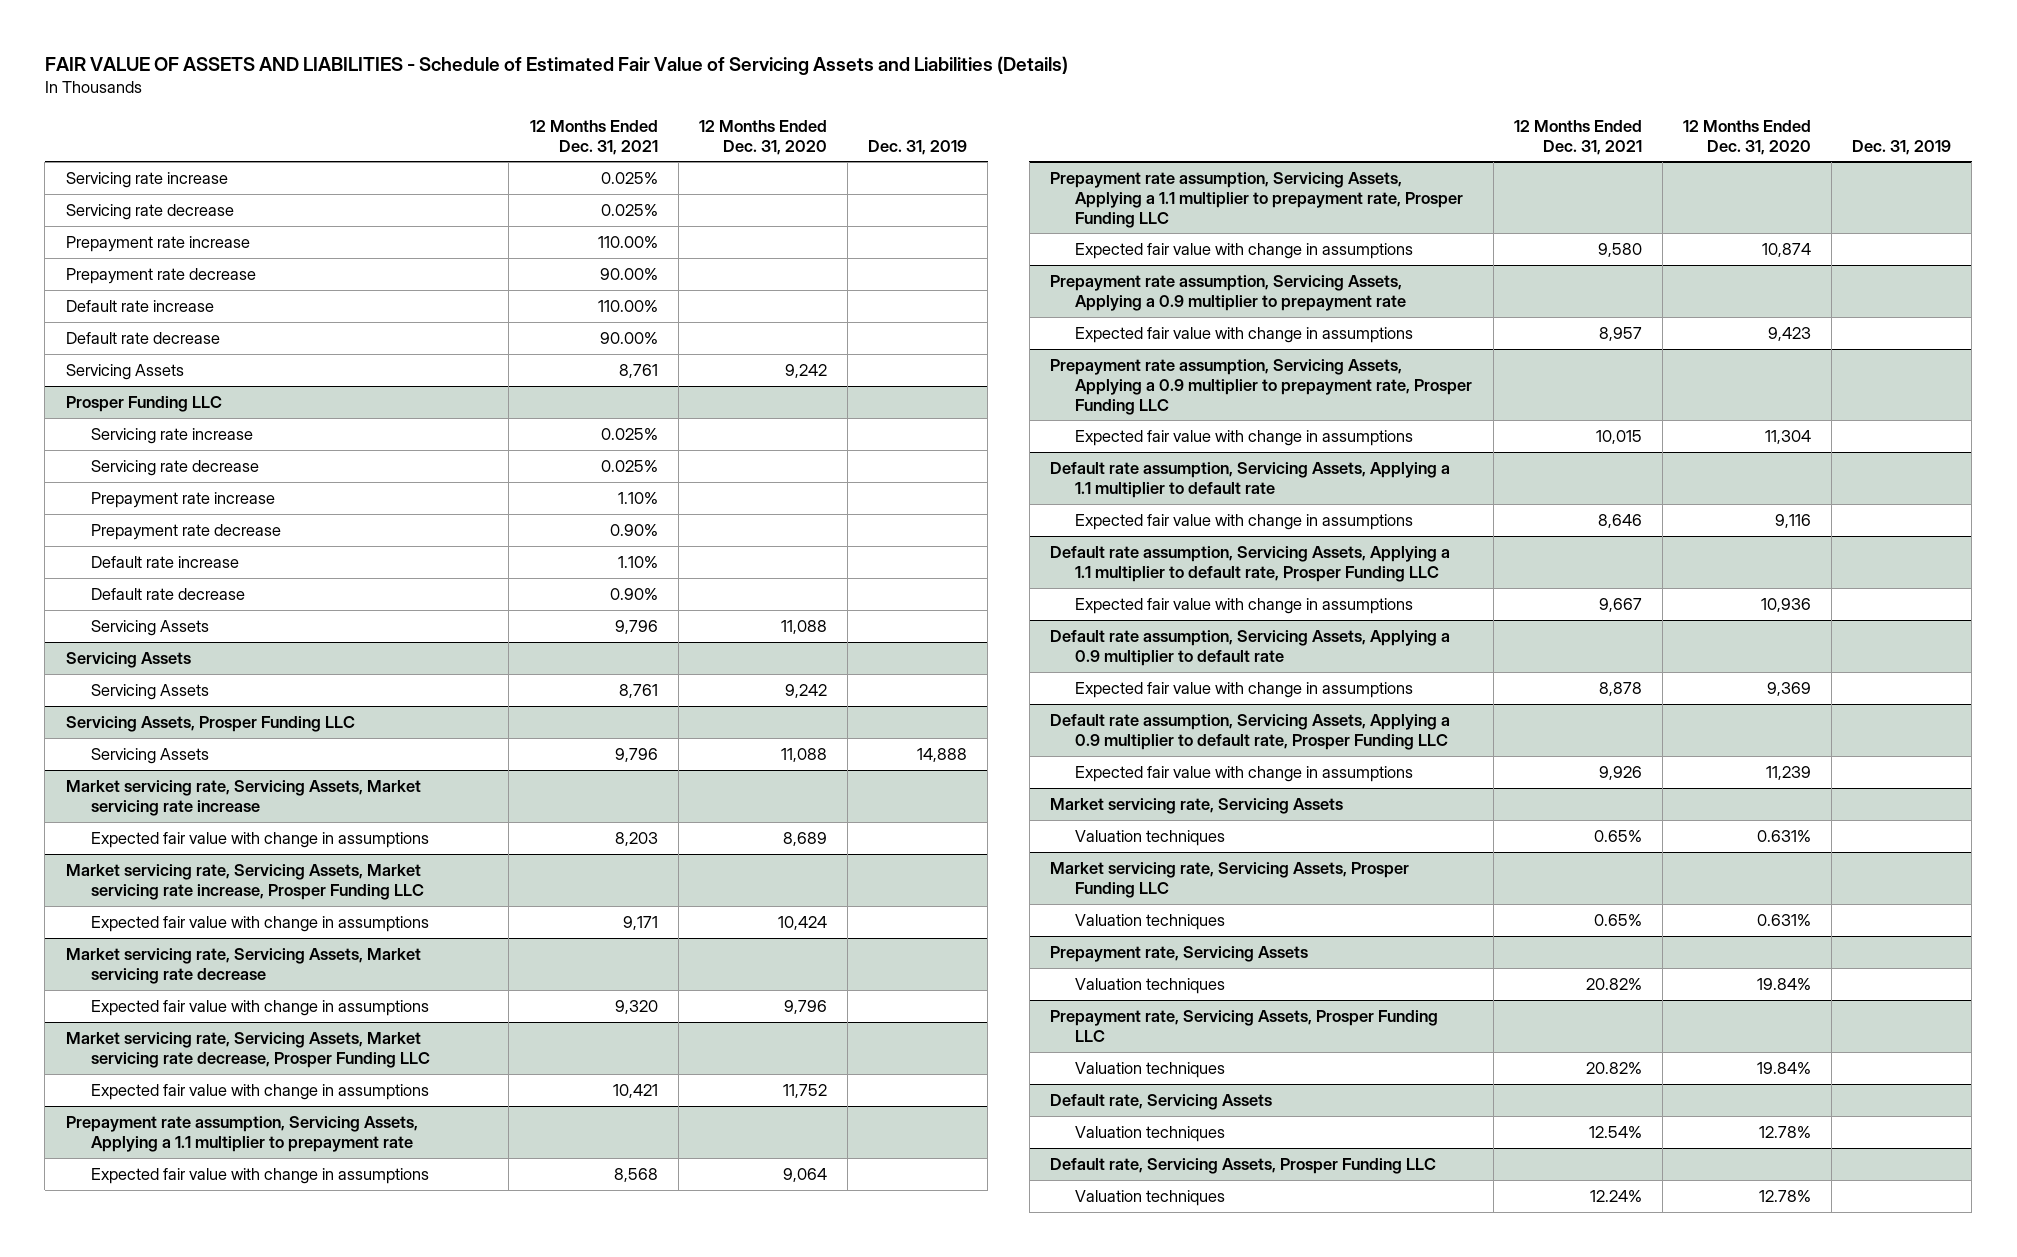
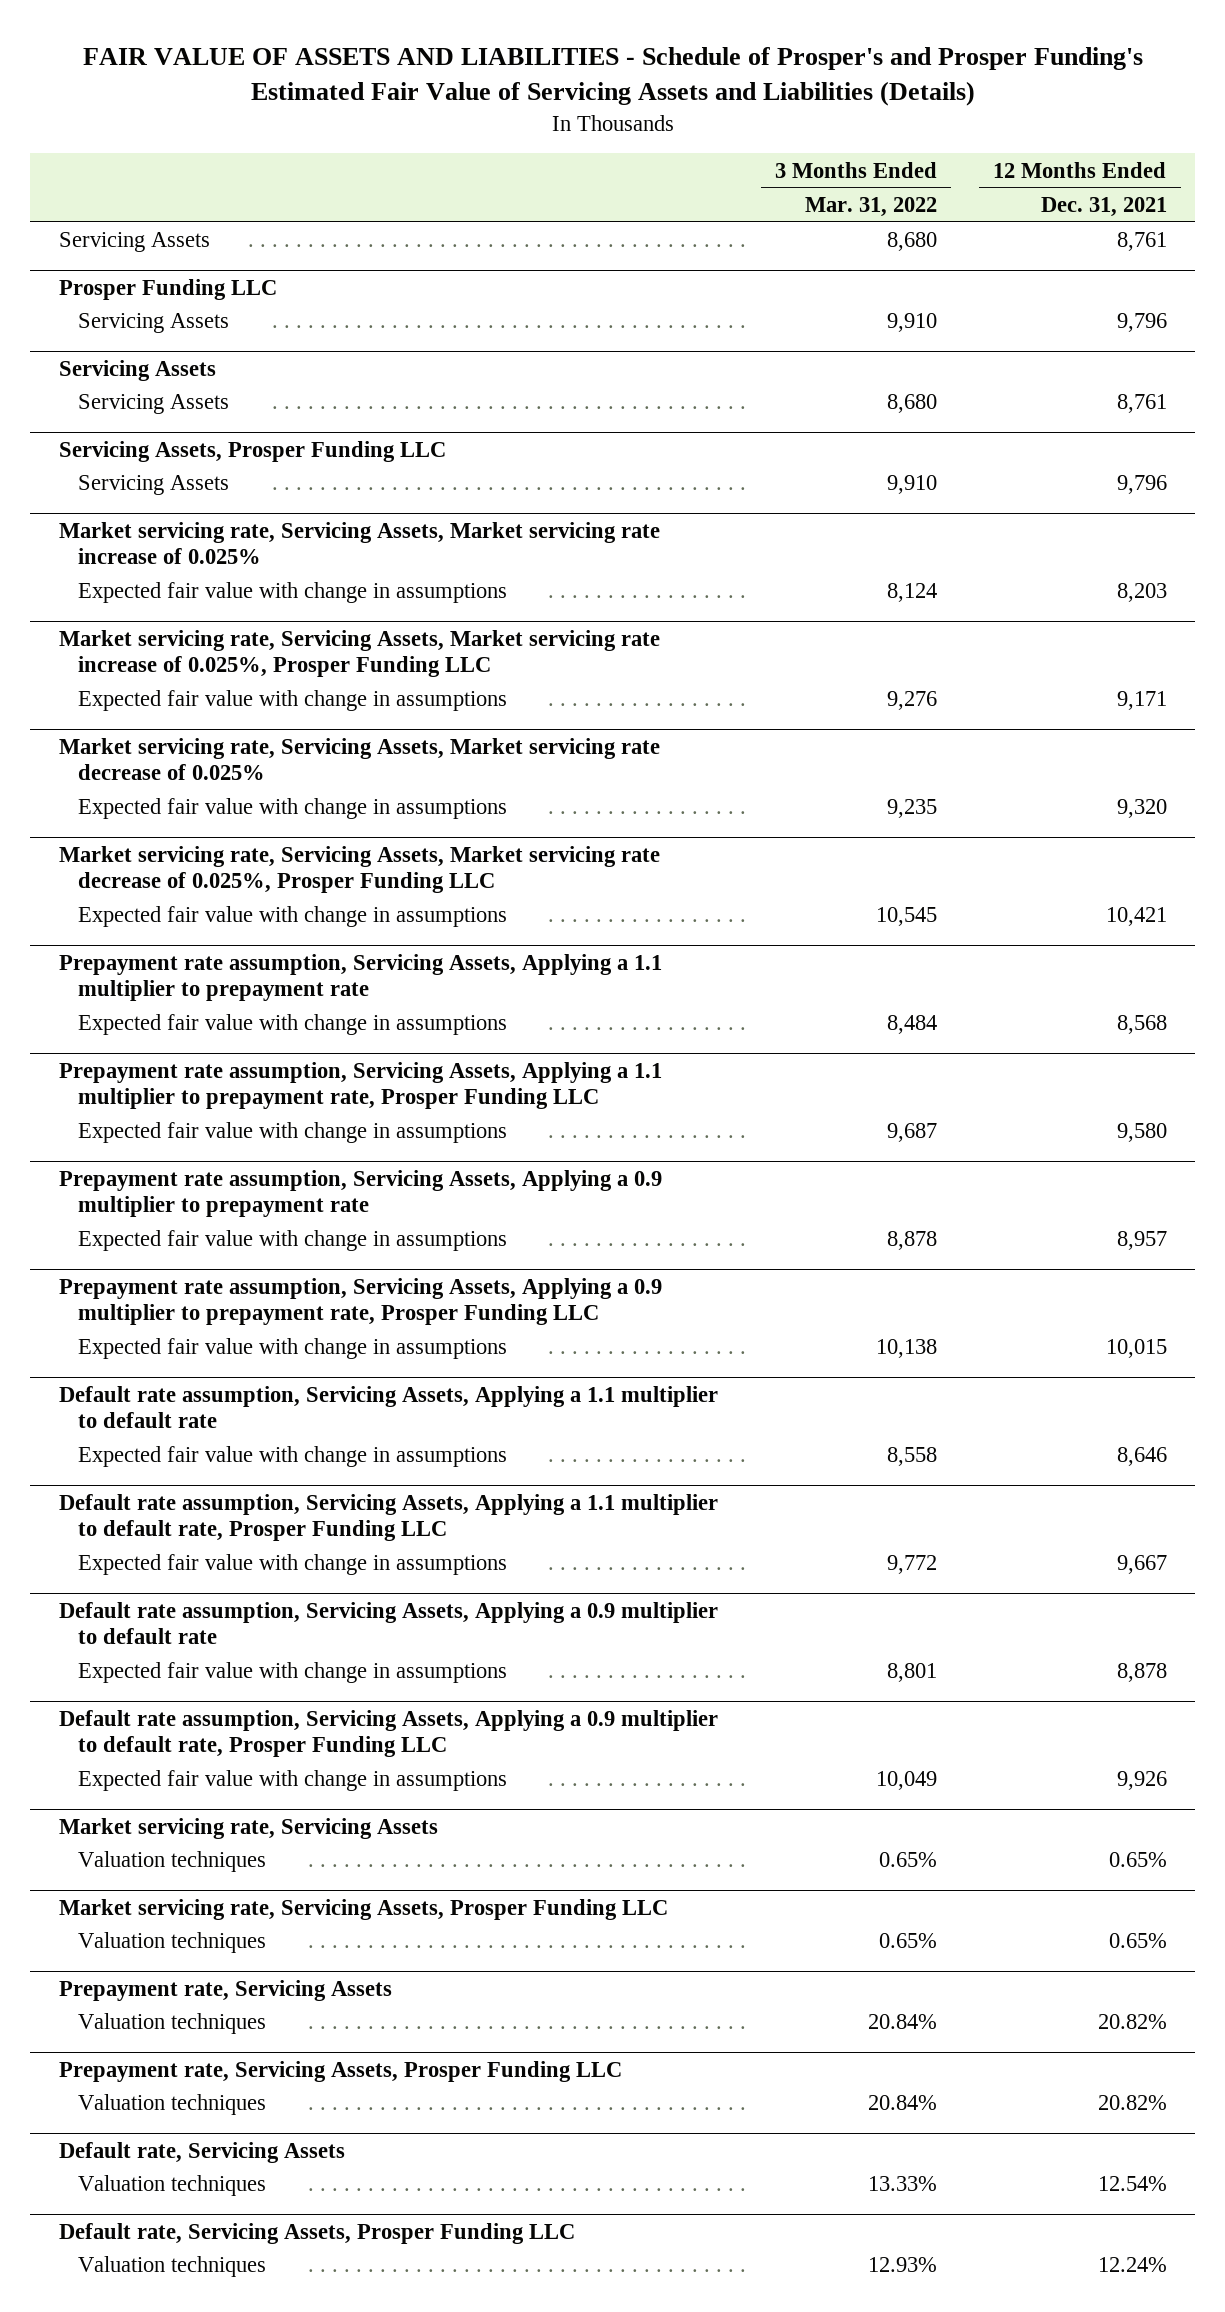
- FAIR VALUE OF ASSETS AND LIABILITIES - Schedule of Estimated Fair Value of Servicing Assets and Liabilities (Details)
+ FAIR VALUE OF ASSETS AND LIABILITIES - Schedule of Prosper's and Prosper Funding's Estimated Fair Value of Servicing Assets and Liabilities (Details)
- | 12 Months Ended Dec. 31, 2021 | 12 Months Ended Dec. 31, 2020 | Dec. 31, 2019
+ | 3 Months Ended Mar. 31, 2022 | 12 Months Ended Dec. 31, 2021
- Servicing rate increase | 0.025% | |
- Servicing rate decrease | 0.025% | |
- Prepayment rate increase | 110.00% | |
- Prepayment rate decrease | 90.00% | |
- Default rate increase | 110.00% | |
- Default rate decrease | 90.00% | |
@ Prosper Funding LLC
- Servicing rate increase | 0.025% | |
- Servicing rate decrease | 0.025% | |
- Prepayment rate increase | 1.10% | |
- Prepayment rate decrease | 0.90% | |
- Default rate increase | 1.10% | |
- Default rate decrease | 0.90% | |
- Market servicing rate, Servicing Assets, Market servicing rate increase
+ Market servicing rate, Servicing Assets, Market servicing rate increase of 0.025%
- Market servicing rate, Servicing Assets, Market servicing rate increase, Prosper Funding LLC
+ Market servicing rate, Servicing Assets, Market servicing rate increase of 0.025%, Prosper Funding LLC
- Market servicing rate, Servicing Assets, Market servicing rate decrease
+ Market servicing rate, Servicing Assets, Market servicing rate decrease of 0.025%
- Market servicing rate, Servicing Assets, Market servicing rate decrease, Prosper Funding LLC
+ Market servicing rate, Servicing Assets, Market servicing rate decrease of 0.025%, Prosper Funding LLC

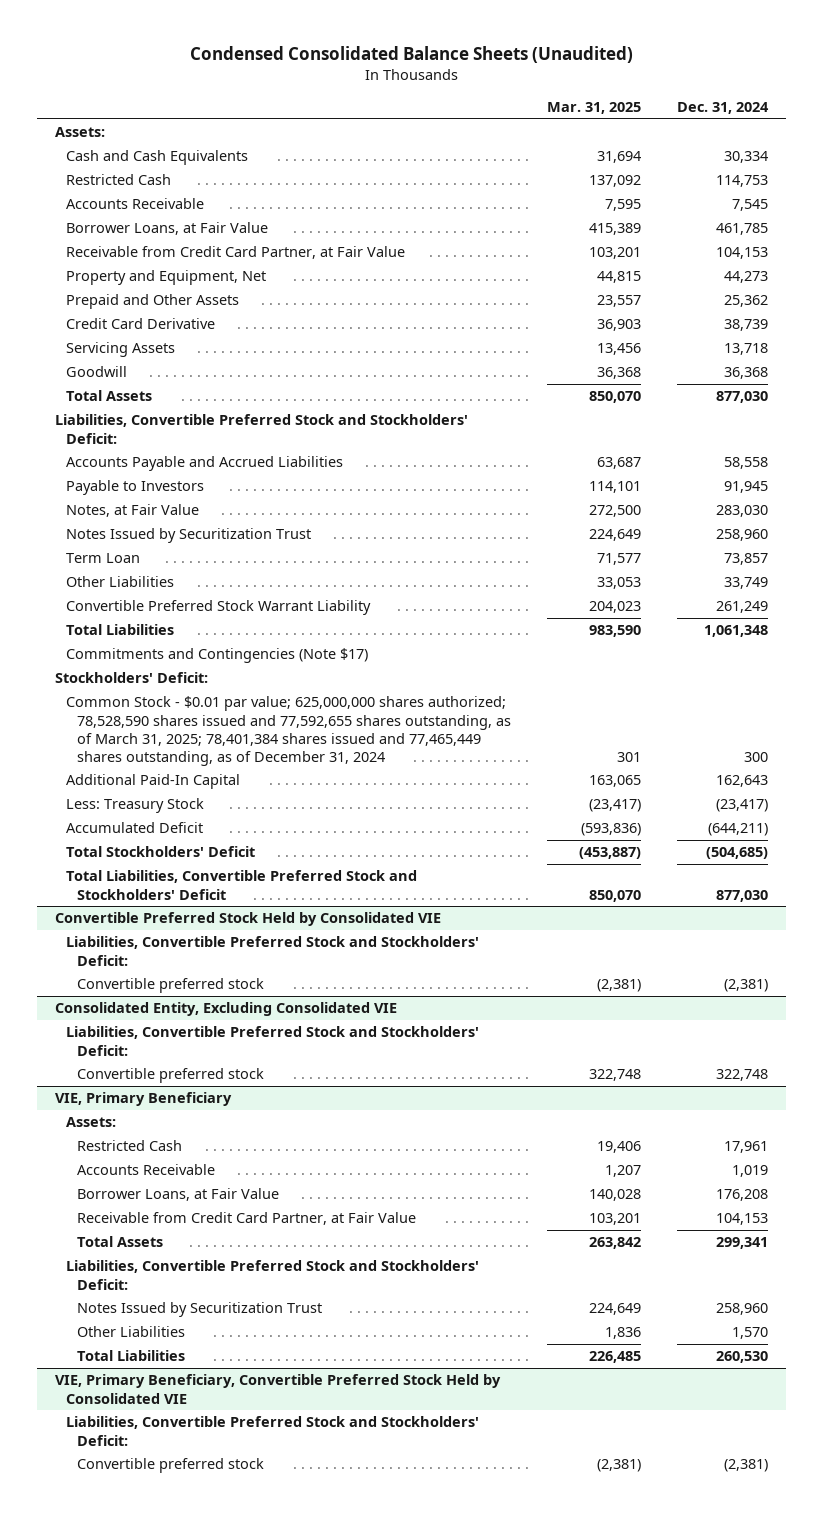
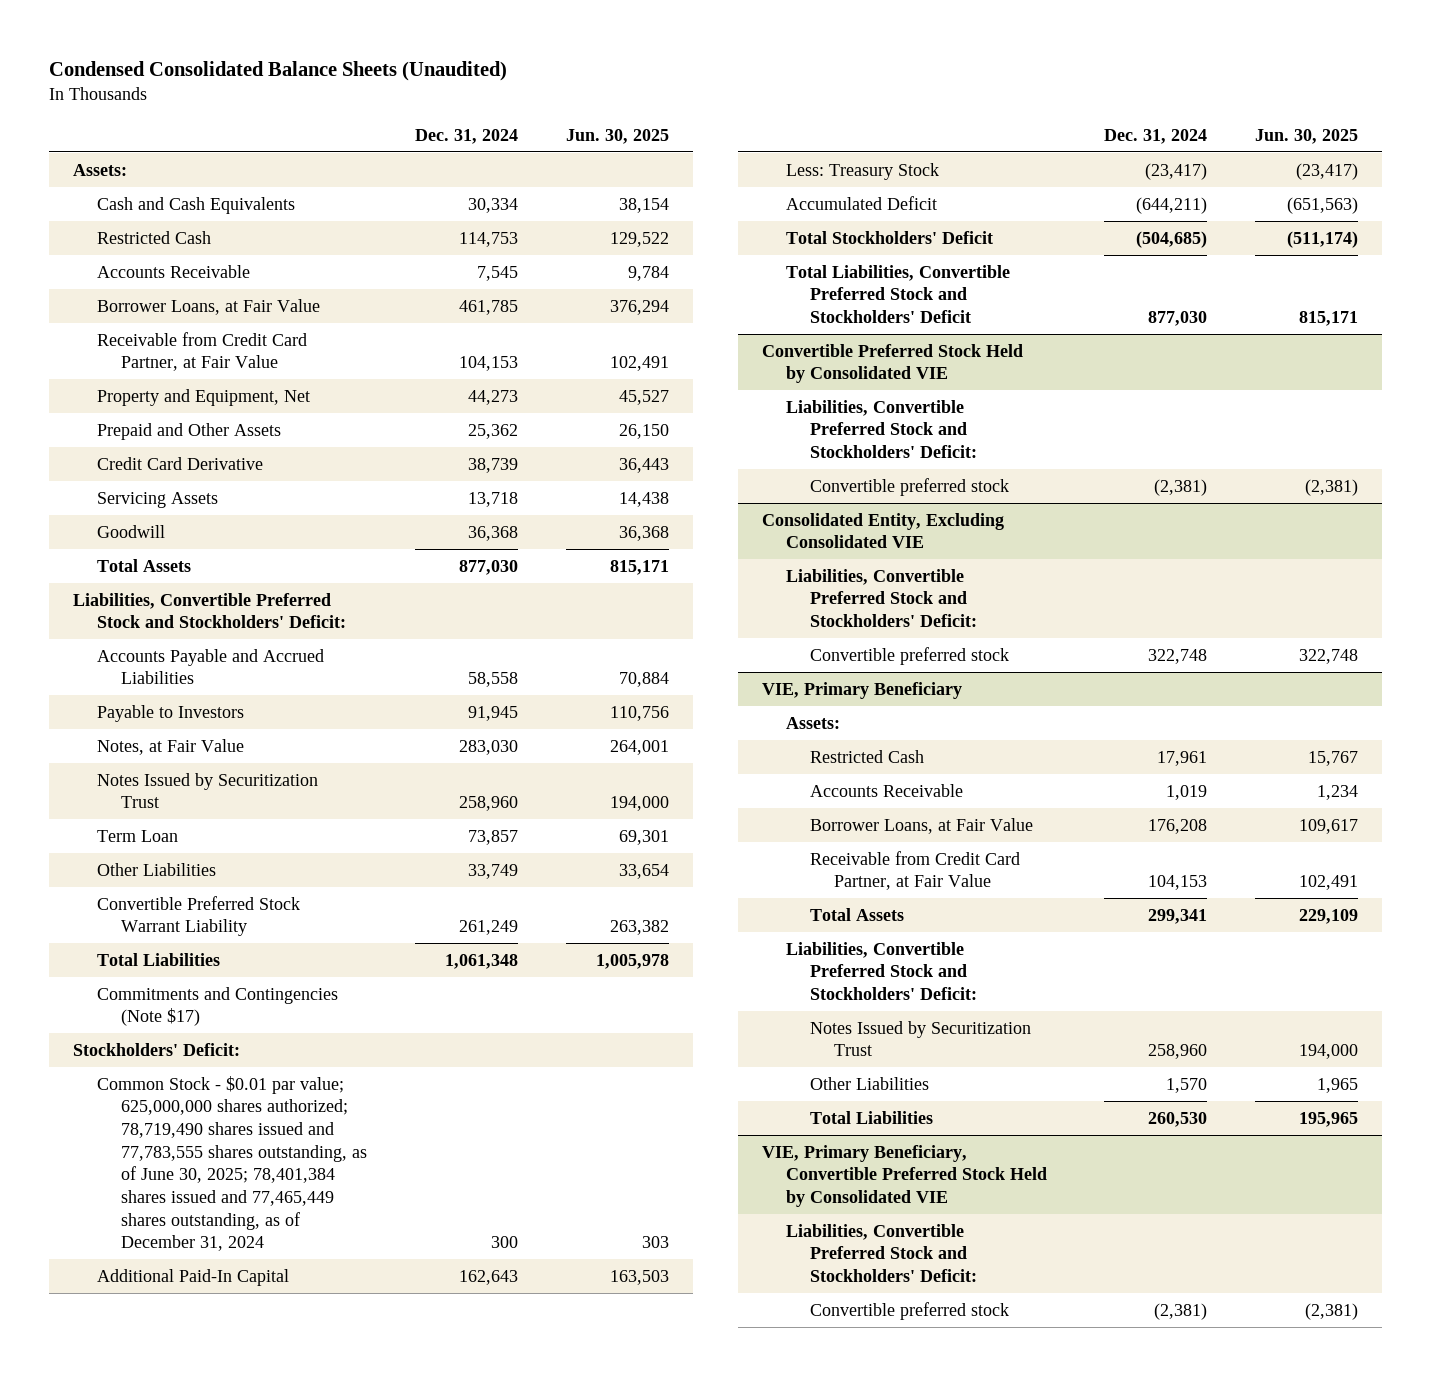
- | Mar. 31, 2025 | Dec. 31, 2024
+ | Dec. 31, 2024 | Jun. 30, 2025
- Common Stock - $0.01 par value; 625,000,000 shares authorized; 78,528,590 shares issued and 77,592,655 shares outstanding, as of March 31, 2025; 78,401,384 shares issued and 77,465,449 shares outstanding, as of December 31, 2024 | 301 | 300
+ Common Stock - $0.01 par value; 625,000,000 shares authorized; 78,719,490 shares issued and 77,783,555 shares outstanding, as of June 30, 2025; 78,401,384 shares issued and 77,465,449 shares outstanding, as of December 31, 2024 | 300 | 303

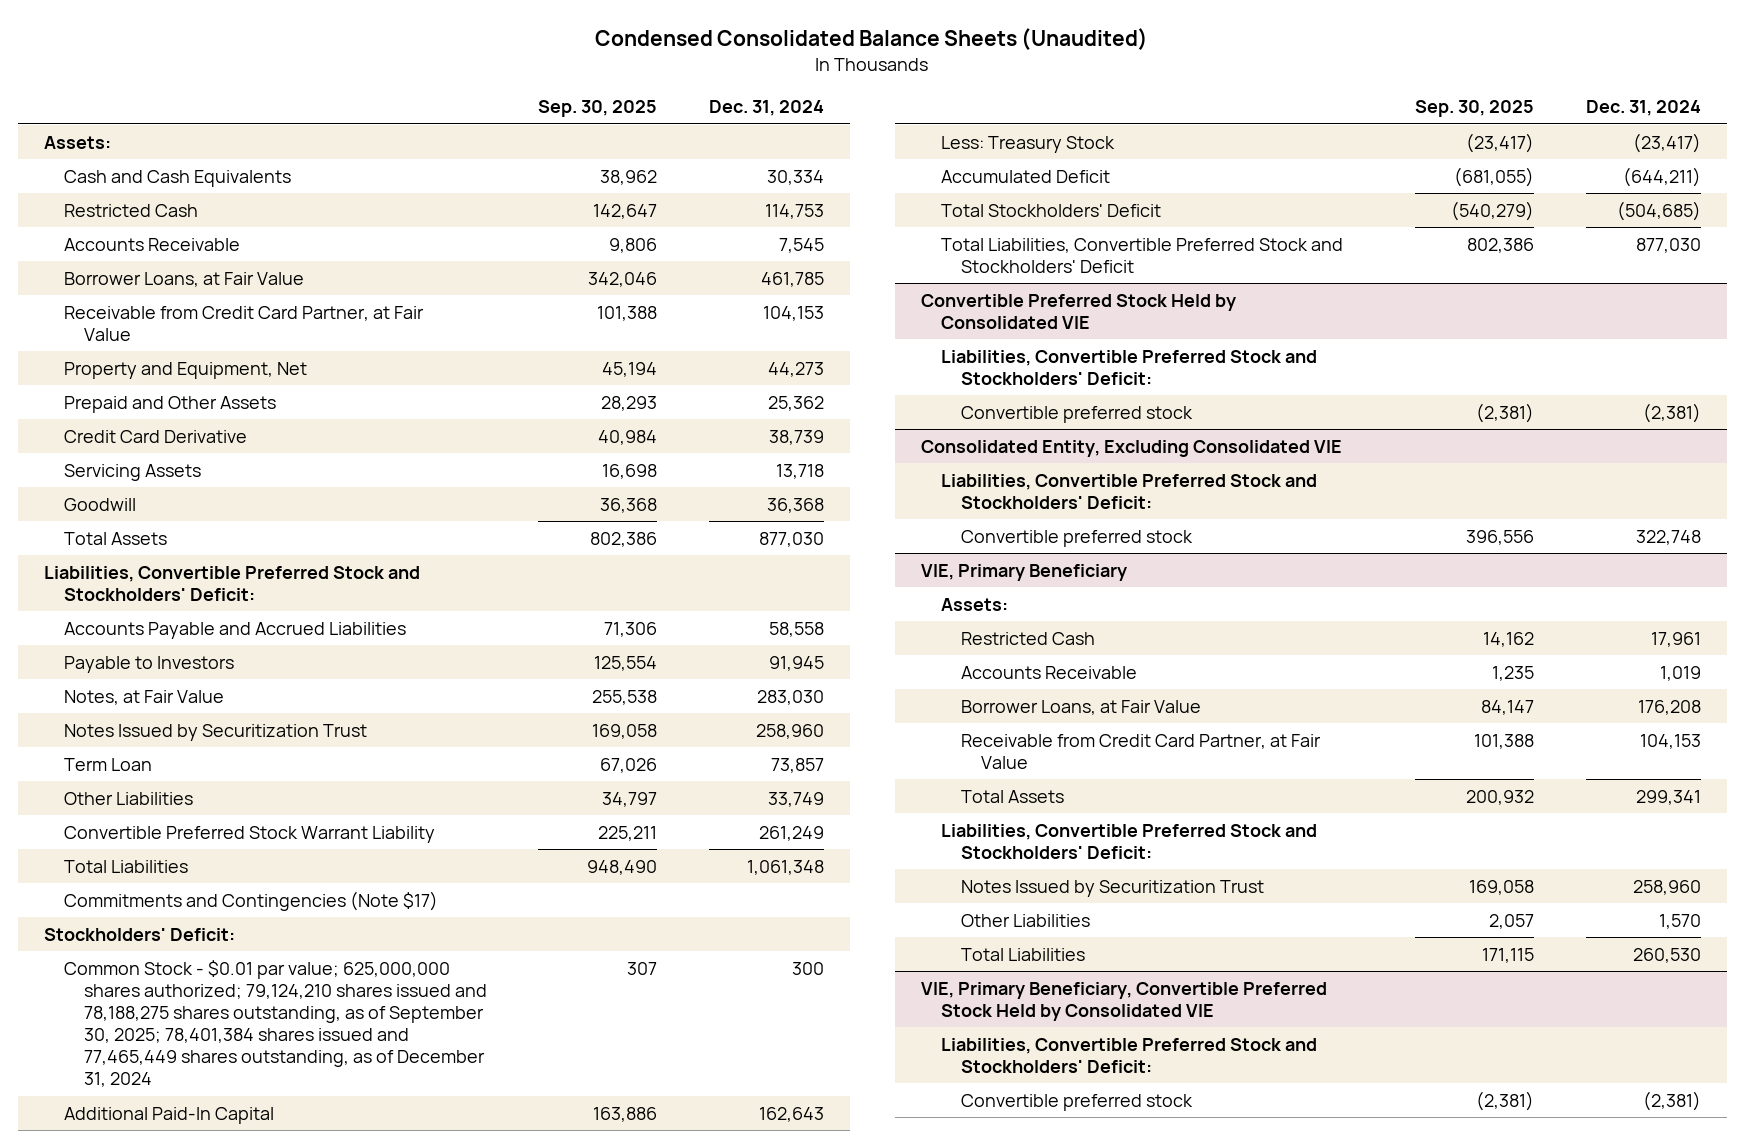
- | Dec. 31, 2024 | Jun. 30, 2025
+ | Sep. 30, 2025 | Dec. 31, 2024
- Common Stock - $0.01 par value; 625,000,000 shares authorized; 78,719,490 shares issued and 77,783,555 shares outstanding, as of June 30, 2025; 78,401,384 shares issued and 77,465,449 shares outstanding, as of December 31, 2024 | 300 | 303
+ Common Stock - $0.01 par value; 625,000,000 shares authorized; 79,124,210 shares issued and 78,188,275 shares outstanding, as of September 30, 2025; 78,401,384 shares issued and 77,465,449 shares outstanding, as of December 31, 2024 | 307 | 300

